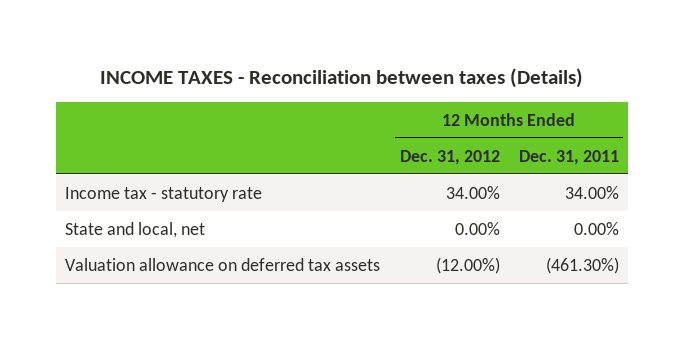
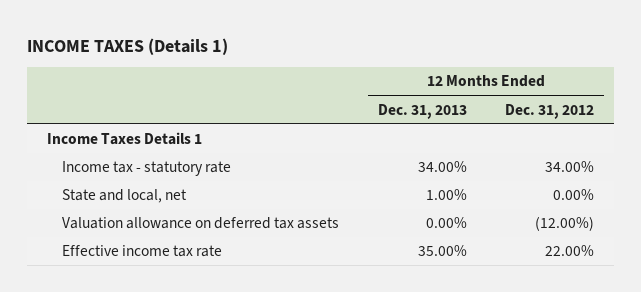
- INCOME TAXES - Reconciliation between taxes (Details)
+ INCOME TAXES (Details 1)
- | 12 Months Ended Dec. 31, 2012 | 12 Months Ended Dec. 31, 2011
+ | 12 Months Ended Dec. 31, 2013 | 12 Months Ended Dec. 31, 2012
+ Income Taxes Details 1
+ Effective income tax rate | 35.00% | 22.00%

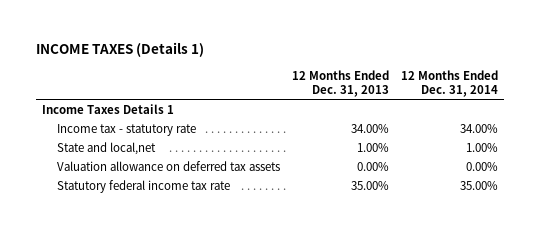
- | 12 Months Ended Dec. 31, 2013 | 12 Months Ended Dec. 31, 2012
+ | 12 Months Ended Dec. 31, 2013 | 12 Months Ended Dec. 31, 2014
- State and local, net | 1.00% | 0.00%
+ State and local,net | 1.00% | 1.00%
- Effective income tax rate | 35.00% | 22.00%
+ Statutory federal income tax rate | 35.00% | 35.00%

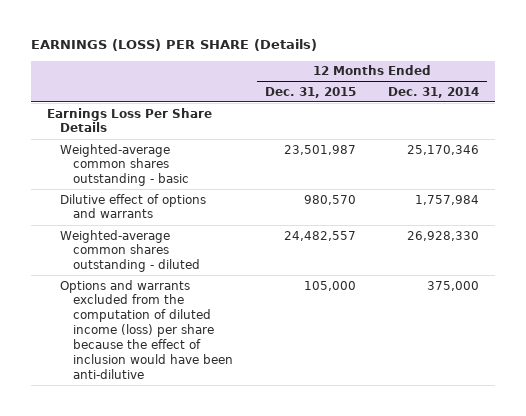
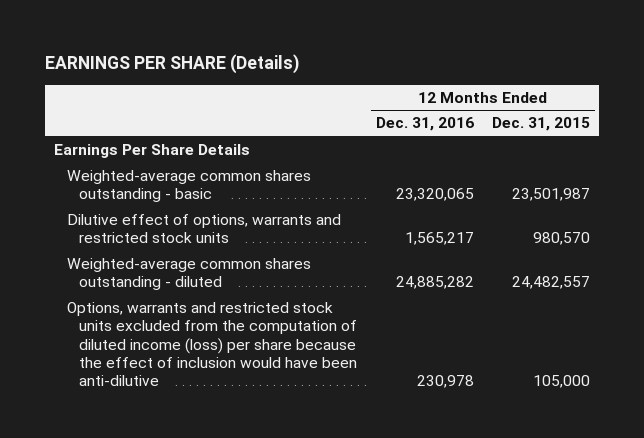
- EARNINGS (LOSS) PER SHARE (Details)
+ EARNINGS PER SHARE (Details)
- | 12 Months Ended Dec. 31, 2015 | 12 Months Ended Dec. 31, 2014
+ | 12 Months Ended Dec. 31, 2016 | 12 Months Ended Dec. 31, 2015
- Earnings Loss Per Share Details
+ Earnings Per Share Details
- Dilutive effect of options and warrants | 980,570 | 1,757,984
+ Dilutive effect of options, warrants and restricted stock units | 1,565,217 | 980,570
- Options and warrants excluded from the computation of diluted income (loss) per share because the effect of inclusion would have been anti-dilutive | 105,000 | 375,000
+ Options, warrants and restricted stock units excluded from the computation of diluted income (loss) per share because the effect of inclusion would have been anti-dilutive | 230,978 | 105,000

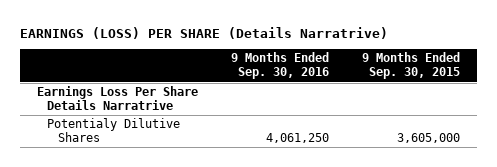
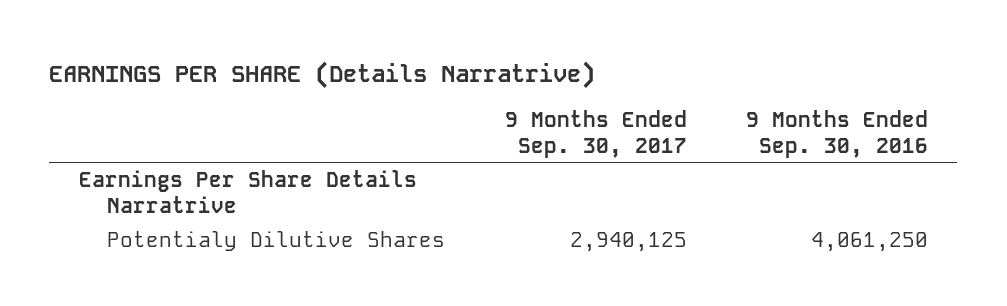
- EARNINGS (LOSS) PER SHARE (Details Narratrive)
+ EARNINGS PER SHARE (Details Narratrive)
- | 9 Months Ended Sep. 30, 2016 | 9 Months Ended Sep. 30, 2015
+ | 9 Months Ended Sep. 30, 2017 | 9 Months Ended Sep. 30, 2016
- Earnings Loss Per Share Details Narratrive
+ Earnings Per Share Details Narratrive

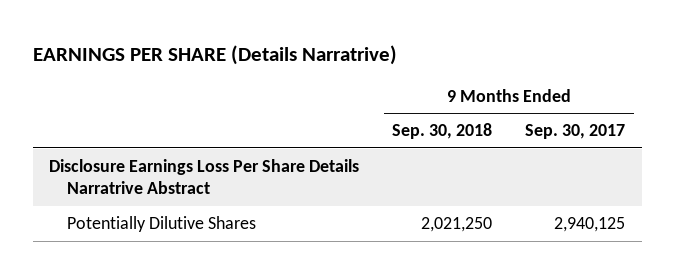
- | 9 Months Ended Sep. 30, 2017 | 9 Months Ended Sep. 30, 2016
+ | 9 Months Ended Sep. 30, 2018 | 9 Months Ended Sep. 30, 2017
- Earnings Per Share Details Narratrive
- Potentialy Dilutive Shares | 2,940,125 | 4,061,250
+ Disclosure Earnings Loss Per Share Details Narratrive Abstract
+ Potentially Dilutive Shares | 2,021,250 | 2,940,125

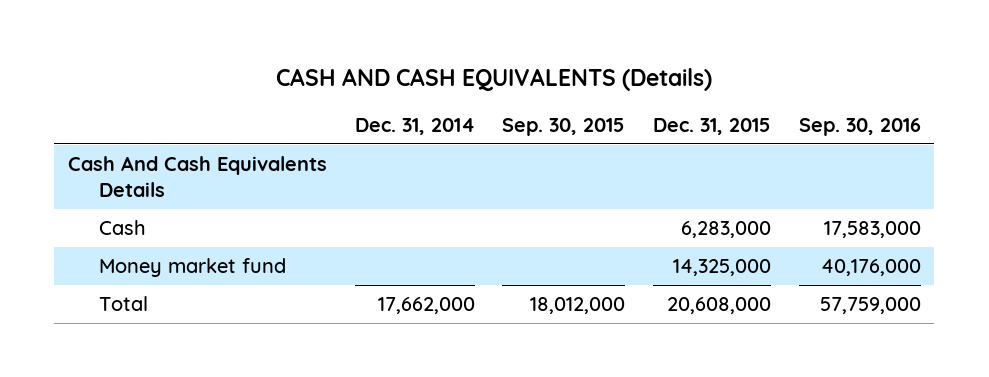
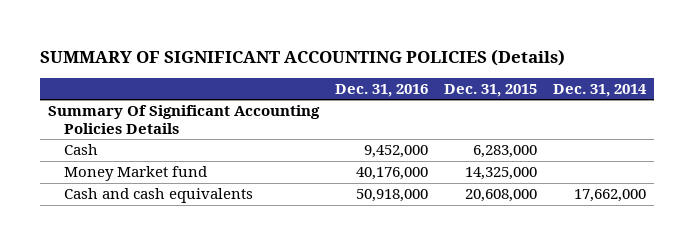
- CASH AND CASH EQUIVALENTS (Details)
+ SUMMARY OF SIGNIFICANT ACCOUNTING POLICIES (Details)
- | Dec. 31, 2014 | Sep. 30, 2015 | Dec. 31, 2015 | Sep. 30, 2016
+ | Dec. 31, 2016 | Dec. 31, 2015 | Dec. 31, 2014
- Cash And Cash Equivalents Details
+ Summary Of Significant Accounting Policies Details
- Money market fund | | | 14,325,000 | 40,176,000
- Total | 17,662,000 | 18,012,000 | 20,608,000 | 57,759,000
+ Money Market fund | 40,176,000 | 14,325,000 |
+ Cash and cash equivalents | 50,918,000 | 20,608,000 | 17,662,000

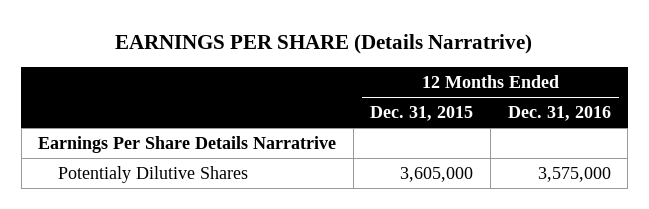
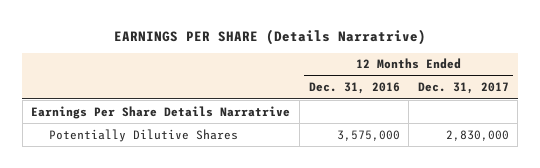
- | 12 Months Ended Dec. 31, 2015 | 12 Months Ended Dec. 31, 2016
+ | 12 Months Ended Dec. 31, 2016 | 12 Months Ended Dec. 31, 2017
- Potentialy Dilutive Shares | 3,605,000 | 3,575,000
+ Potentially Dilutive Shares | 3,575,000 | 2,830,000

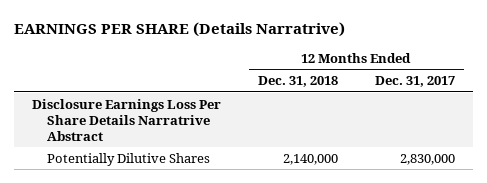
- | 12 Months Ended Dec. 31, 2016 | 12 Months Ended Dec. 31, 2017
+ | 12 Months Ended Dec. 31, 2018 | 12 Months Ended Dec. 31, 2017
- Earnings Per Share Details Narratrive
+ Disclosure Earnings Loss Per Share Details Narratrive Abstract

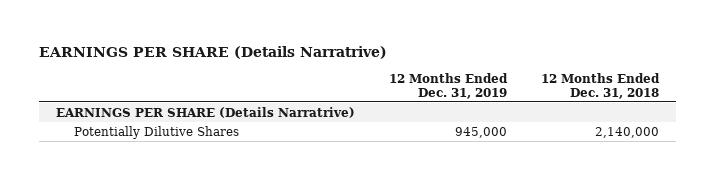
- | 12 Months Ended Dec. 31, 2018 | 12 Months Ended Dec. 31, 2017
+ | 12 Months Ended Dec. 31, 2019 | 12 Months Ended Dec. 31, 2018
- Disclosure Earnings Loss Per Share Details Narratrive Abstract
+ EARNINGS PER SHARE (Details Narratrive)

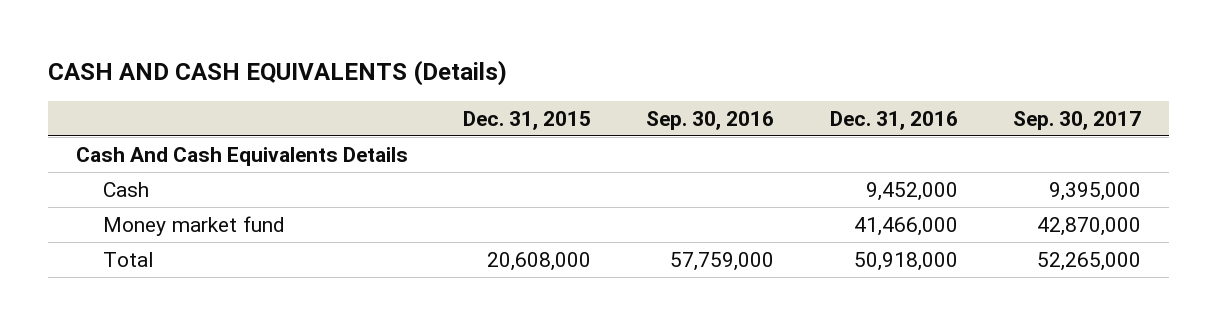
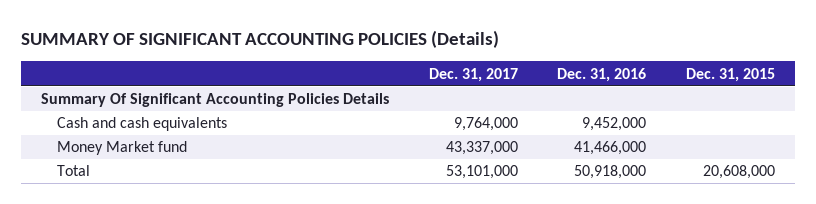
- CASH AND CASH EQUIVALENTS (Details)
+ SUMMARY OF SIGNIFICANT ACCOUNTING POLICIES (Details)
- | Dec. 31, 2015 | Sep. 30, 2016 | Dec. 31, 2016 | Sep. 30, 2017
+ | Dec. 31, 2017 | Dec. 31, 2016 | Dec. 31, 2015
- Cash And Cash Equivalents Details
- Cash | | | 9,452,000 | 9,395,000
- Money market fund | | | 41,466,000 | 42,870,000
+ Summary Of Significant Accounting Policies Details
+ Cash and cash equivalents | 9,764,000 | 9,452,000 |
+ Money Market fund | 43,337,000 | 41,466,000 |

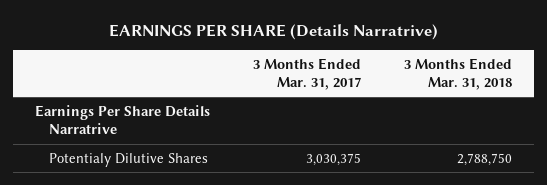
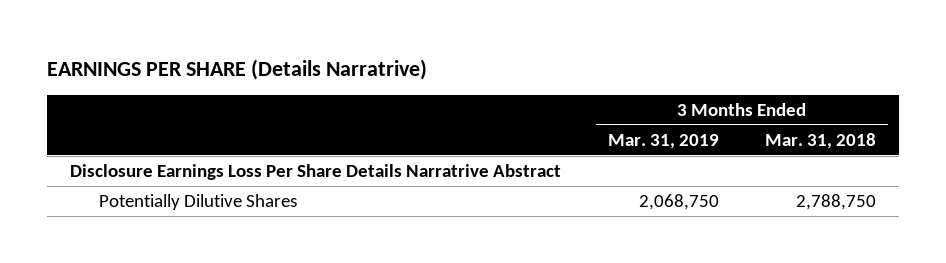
- | 3 Months Ended Mar. 31, 2017 | 3 Months Ended Mar. 31, 2018
+ | 3 Months Ended Mar. 31, 2019 | 3 Months Ended Mar. 31, 2018
- Earnings Per Share Details Narratrive
- Potentialy Dilutive Shares | 3,030,375 | 2,788,750
+ Disclosure Earnings Loss Per Share Details Narratrive Abstract
+ Potentially Dilutive Shares | 2,068,750 | 2,788,750

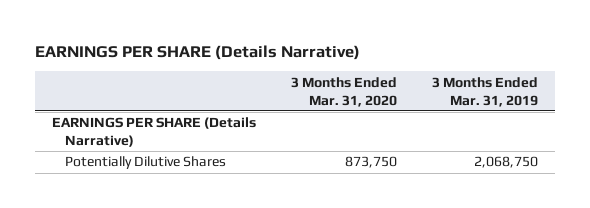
- EARNINGS PER SHARE (Details Narratrive)
+ EARNINGS PER SHARE (Details Narrative)
- | 3 Months Ended Mar. 31, 2019 | 3 Months Ended Mar. 31, 2018
+ | 3 Months Ended Mar. 31, 2020 | 3 Months Ended Mar. 31, 2019
- Disclosure Earnings Loss Per Share Details Narratrive Abstract
+ EARNINGS PER SHARE (Details Narrative)

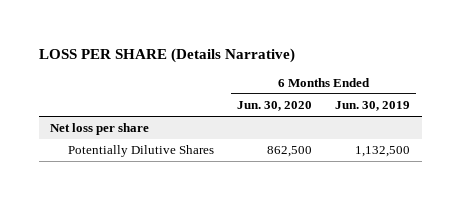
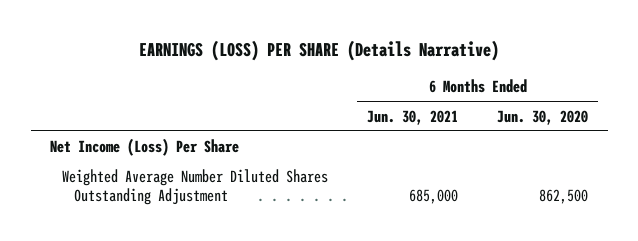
- LOSS PER SHARE (Details Narrative)
+ EARNINGS (LOSS) PER SHARE (Details Narrative)
- | 6 Months Ended Jun. 30, 2020 | 6 Months Ended Jun. 30, 2019
+ | 6 Months Ended Jun. 30, 2021 | 6 Months Ended Jun. 30, 2020
- Net loss per share
- Potentially Dilutive Shares | 862,500 | 1,132,500
+ Net Income (Loss) Per Share
+ Weighted Average Number Diluted Shares Outstanding Adjustment | 685,000 | 862,500

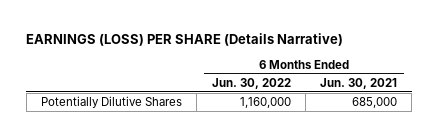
- | 6 Months Ended Jun. 30, 2021 | 6 Months Ended Jun. 30, 2020
+ | 6 Months Ended Jun. 30, 2022 | 6 Months Ended Jun. 30, 2021
- Net Income (Loss) Per Share
- Weighted Average Number Diluted Shares Outstanding Adjustment | 685,000 | 862,500
+ Potentially Dilutive Shares | 1,160,000 | 685,000

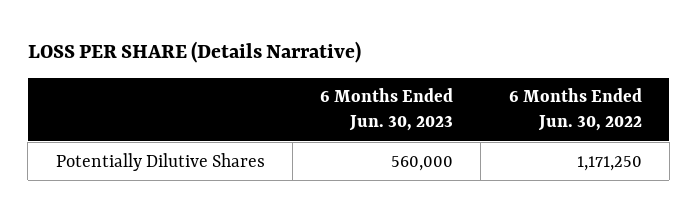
- EARNINGS (LOSS) PER SHARE (Details Narrative)
+ LOSS PER SHARE (Details Narrative)
- | 6 Months Ended Jun. 30, 2022 | 6 Months Ended Jun. 30, 2021
+ | 6 Months Ended Jun. 30, 2023 | 6 Months Ended Jun. 30, 2022
- Potentially Dilutive Shares | 1,160,000 | 685,000
+ Potentially Dilutive Shares | 560,000 | 1,171,250

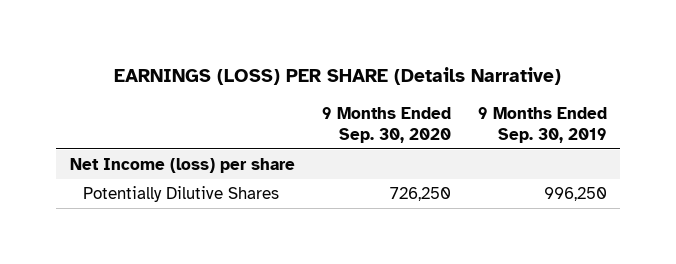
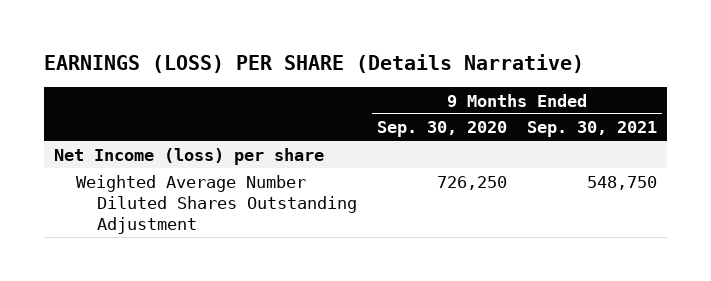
- | 9 Months Ended Sep. 30, 2020 | 9 Months Ended Sep. 30, 2019
+ | 9 Months Ended Sep. 30, 2020 | 9 Months Ended Sep. 30, 2021
- Potentially Dilutive Shares | 726,250 | 996,250
+ Weighted Average Number Diluted Shares Outstanding Adjustment | 726,250 | 548,750

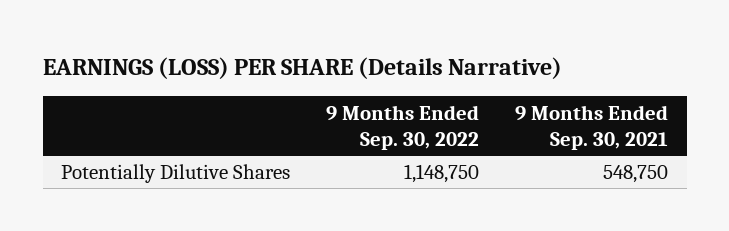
- | 9 Months Ended Sep. 30, 2020 | 9 Months Ended Sep. 30, 2021
+ | 9 Months Ended Sep. 30, 2022 | 9 Months Ended Sep. 30, 2021
- Net Income (loss) per share
- Weighted Average Number Diluted Shares Outstanding Adjustment | 726,250 | 548,750
+ Potentially Dilutive Shares | 1,148,750 | 548,750

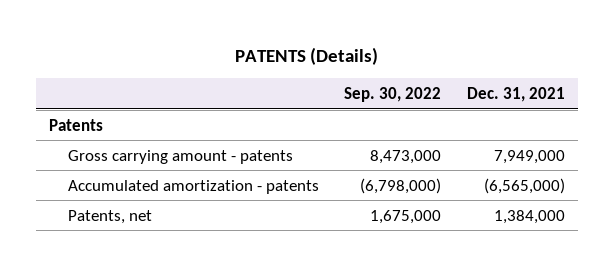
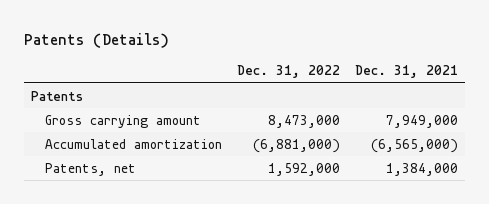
- PATENTS (Details)
+ Patents (Details)
- | Sep. 30, 2022 | Dec. 31, 2021
+ | Dec. 31, 2022 | Dec. 31, 2021
- Gross carrying amount - patents | 8,473,000 | 7,949,000
- Accumulated amortization - patents | (6,798,000) | (6,565,000)
+ Gross carrying amount | 8,473,000 | 7,949,000
+ Accumulated amortization | (6,881,000) | (6,565,000)

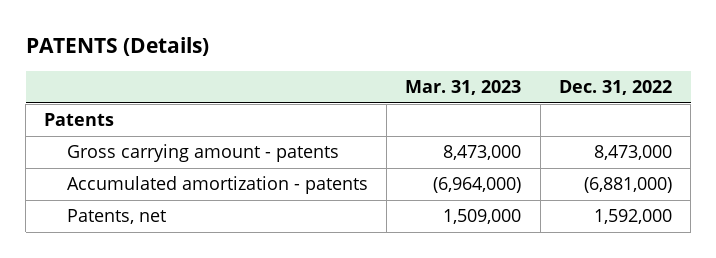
- Patents (Details)
+ PATENTS (Details)
- | Dec. 31, 2022 | Dec. 31, 2021
+ | Mar. 31, 2023 | Dec. 31, 2022
- Gross carrying amount | 8,473,000 | 7,949,000
- Accumulated amortization | (6,881,000) | (6,565,000)
+ Gross carrying amount - patents | 8,473,000 | 8,473,000
+ Accumulated amortization - patents | (6,964,000) | (6,881,000)

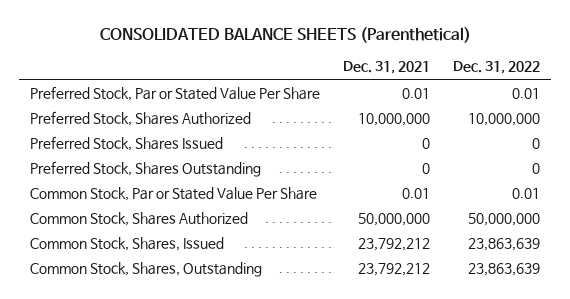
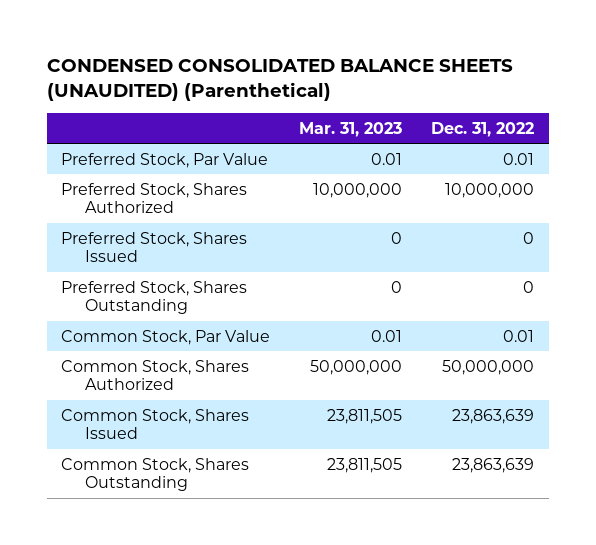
- CONSOLIDATED BALANCE SHEETS (Parenthetical)
+ CONDENSED CONSOLIDATED BALANCE SHEETS (UNAUDITED) (Parenthetical)
- | Dec. 31, 2021 | Dec. 31, 2022
+ | Mar. 31, 2023 | Dec. 31, 2022
- Preferred Stock, Par or Stated Value Per Share | 0.01 | 0.01
+ Preferred Stock, Par Value | 0.01 | 0.01
- Common Stock, Par or Stated Value Per Share | 0.01 | 0.01
+ Common Stock, Par Value | 0.01 | 0.01
- Common Stock, Shares, Issued | 23,792,212 | 23,863,639
- Common Stock, Shares, Outstanding | 23,792,212 | 23,863,639
+ Common Stock, Shares Issued | 23,811,505 | 23,863,639
+ Common Stock, Shares Outstanding | 23,811,505 | 23,863,639

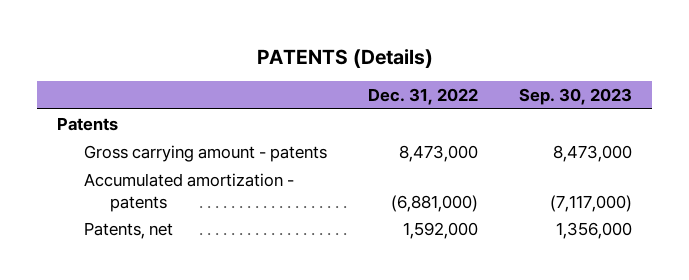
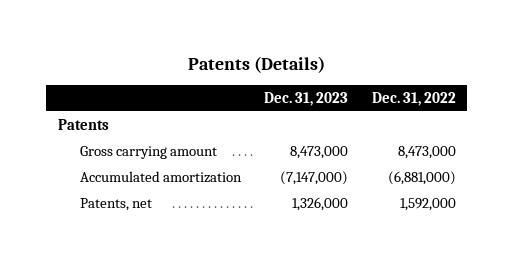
- PATENTS (Details)
+ Patents (Details)
- | Dec. 31, 2022 | Sep. 30, 2023
+ | Dec. 31, 2023 | Dec. 31, 2022
- Gross carrying amount - patents | 8,473,000 | 8,473,000
- Accumulated amortization - patents | (6,881,000) | (7,117,000)
+ Gross carrying amount | 8,473,000 | 8,473,000
+ Accumulated amortization | (7,147,000) | (6,881,000)

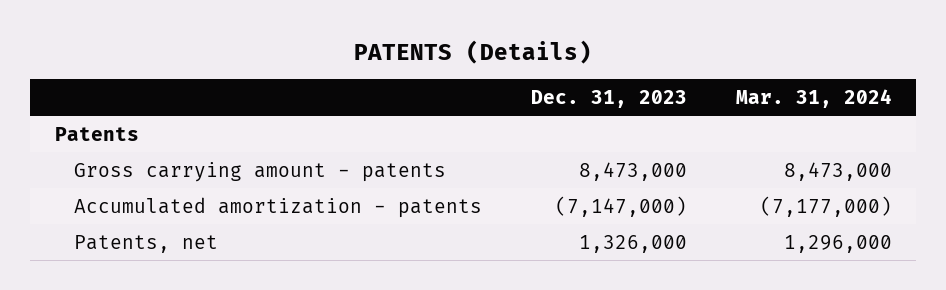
- Patents (Details)
+ PATENTS (Details)
- | Dec. 31, 2023 | Dec. 31, 2022
+ | Dec. 31, 2023 | Mar. 31, 2024
- Gross carrying amount | 8,473,000 | 8,473,000
- Accumulated amortization | (7,147,000) | (6,881,000)
+ Gross carrying amount - patents | 8,473,000 | 8,473,000
+ Accumulated amortization - patents | (7,147,000) | (7,177,000)

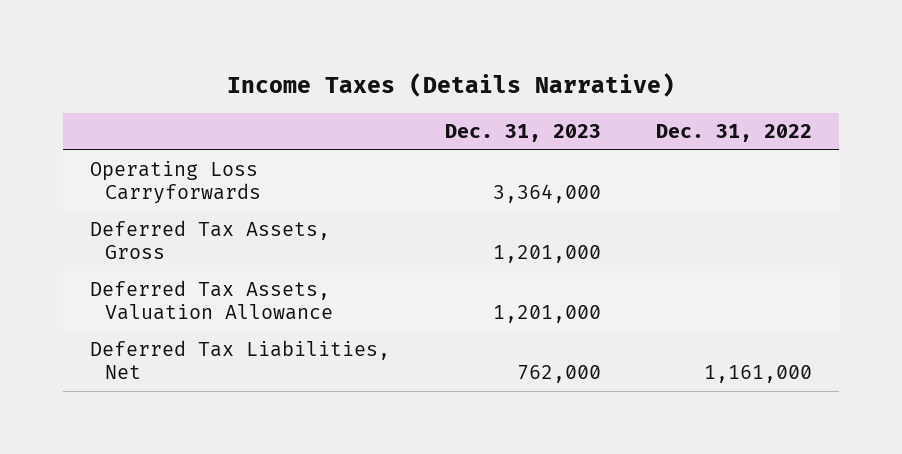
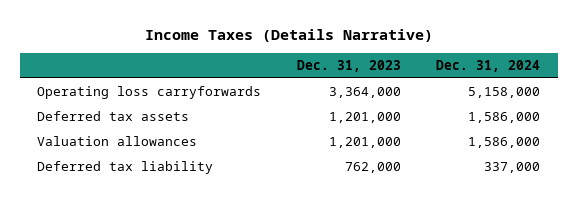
- | Dec. 31, 2023 | Dec. 31, 2022
+ | Dec. 31, 2023 | Dec. 31, 2024
- Operating Loss Carryforwards | 3,364,000 |
- Deferred Tax Assets, Gross | 1,201,000 |
- Deferred Tax Assets, Valuation Allowance | 1,201,000 |
- Deferred Tax Liabilities, Net | 762,000 | 1,161,000
+ Operating loss carryforwards | 3,364,000 | 5,158,000
+ Deferred tax assets | 1,201,000 | 1,586,000
+ Valuation allowances | 1,201,000 | 1,586,000
+ Deferred tax liability | 762,000 | 337,000

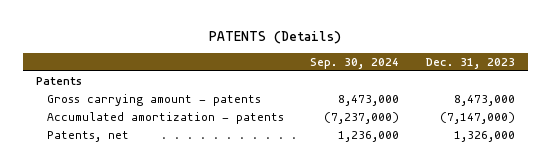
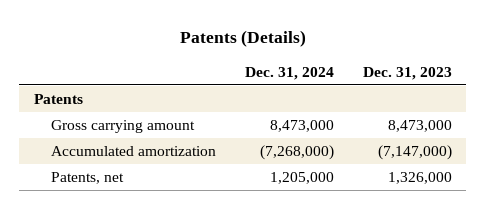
- PATENTS (Details)
+ Patents (Details)
- | Sep. 30, 2024 | Dec. 31, 2023
+ | Dec. 31, 2024 | Dec. 31, 2023
- Gross carrying amount - patents | 8,473,000 | 8,473,000
- Accumulated amortization - patents | (7,237,000) | (7,147,000)
+ Gross carrying amount | 8,473,000 | 8,473,000
+ Accumulated amortization | (7,268,000) | (7,147,000)

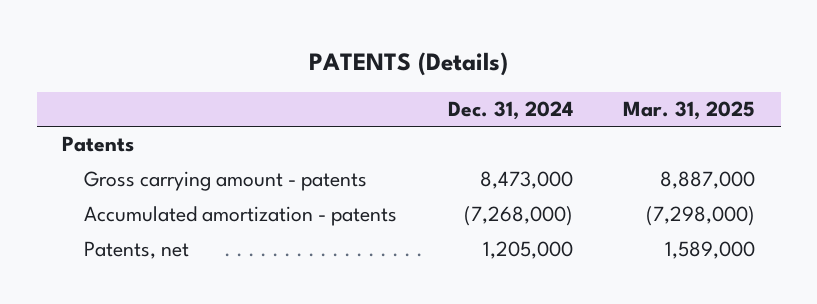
- Patents (Details)
+ PATENTS (Details)
- | Dec. 31, 2024 | Dec. 31, 2023
+ | Dec. 31, 2024 | Mar. 31, 2025
- Gross carrying amount | 8,473,000 | 8,473,000
- Accumulated amortization | (7,268,000) | (7,147,000)
+ Gross carrying amount - patents | 8,473,000 | 8,887,000
+ Accumulated amortization - patents | (7,268,000) | (7,298,000)

